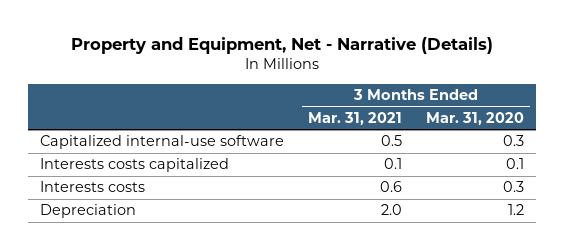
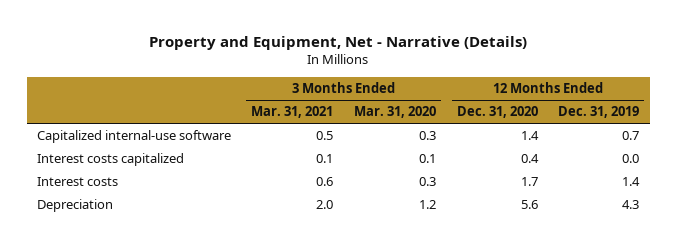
- | 3 Months Ended Mar. 31, 2021 | 3 Months Ended Mar. 31, 2020
+ | 3 Months Ended Mar. 31, 2021 | 3 Months Ended Mar. 31, 2020 | 12 Months Ended Dec. 31, 2020 | 12 Months Ended Dec. 31, 2019
- Interests costs capitalized | 0.1 | 0.1
- Interests costs | 0.6 | 0.3
+ Interest costs capitalized | 0.1 | 0.1 | 0.4 | 0.0
+ Interest costs | 0.6 | 0.3 | 1.7 | 1.4

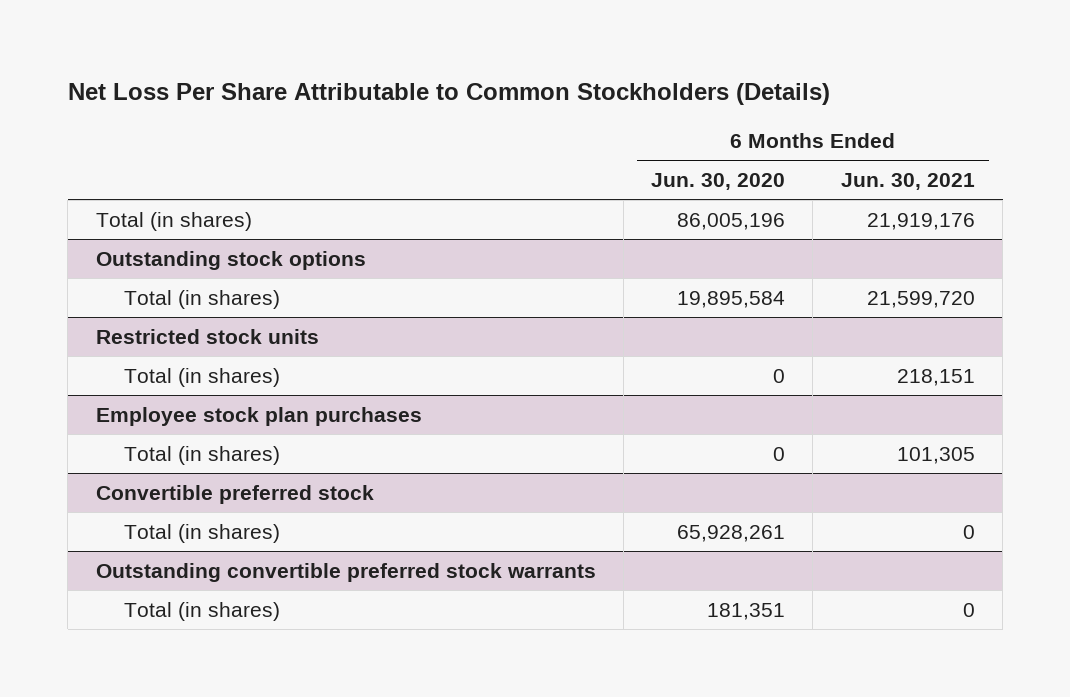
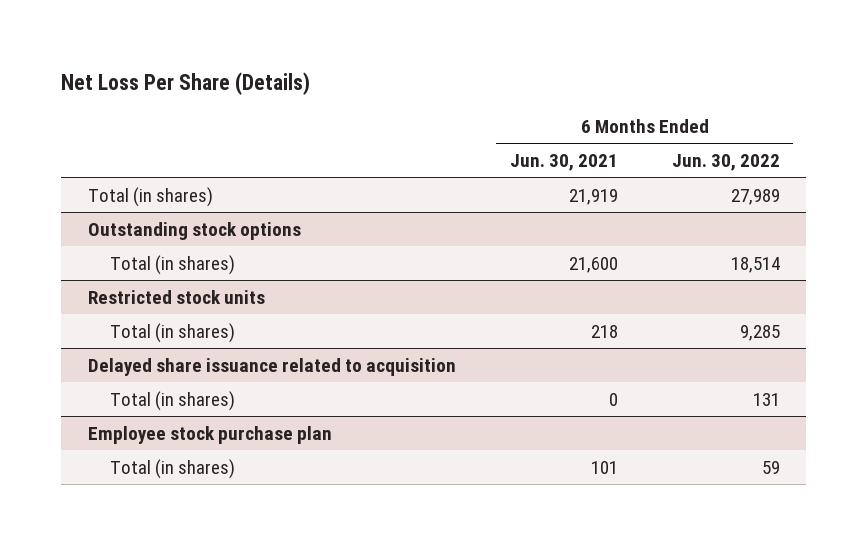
- Net Loss Per Share Attributable to Common Stockholders (Details)
+ Net Loss Per Share (Details)
- | 6 Months Ended Jun. 30, 2020 | 6 Months Ended Jun. 30, 2021
+ | 6 Months Ended Jun. 30, 2021 | 6 Months Ended Jun. 30, 2022
- Total (in shares) | 86,005,196 | 21,919,176
+ Total (in shares) | 21,919 | 27,989
@ Outstanding stock options
- Total (in shares) | 19,895,584 | 21,599,720
+ Total (in shares) | 21,600 | 18,514
@ Restricted stock units
- Total (in shares) | 0 | 218,151
- Employee stock plan purchases
- Total (in shares) | 0 | 101,305
- Convertible preferred stock
- Total (in shares) | 65,928,261 | 0
- Outstanding convertible preferred stock warrants
@ Restricted stock units
+ Total (in shares) | 218 | 9,285
+ Delayed share issuance related to acquisition
+ Employee stock purchase plan
+ Total (in shares) | 101 | 59

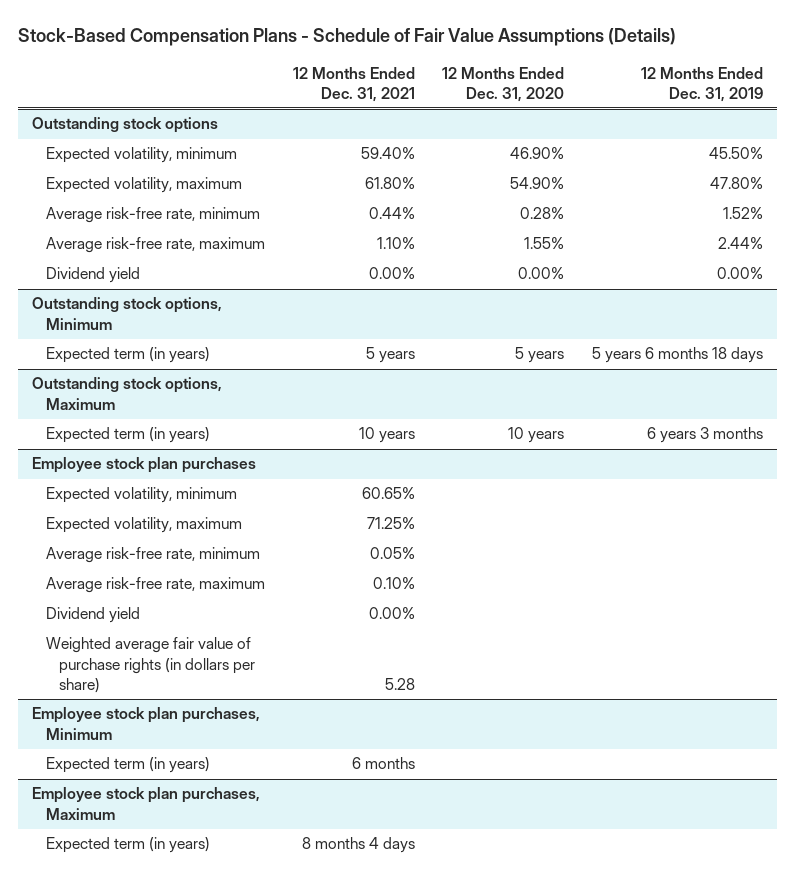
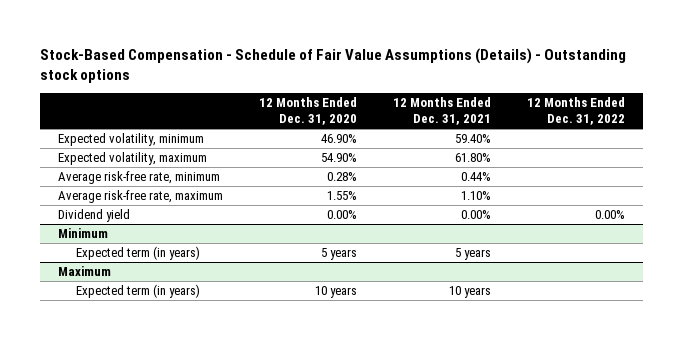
- Stock-Based Compensation Plans - Schedule of Fair Value Assumptions (Details)
+ Stock-Based Compensation - Schedule of Fair Value Assumptions (Details) - Outstanding stock options
- | 12 Months Ended Dec. 31, 2021 | 12 Months Ended Dec. 31, 2020 | 12 Months Ended Dec. 31, 2019
+ | 12 Months Ended Dec. 31, 2020 | 12 Months Ended Dec. 31, 2021 | 12 Months Ended Dec. 31, 2022
- Outstanding stock options
- Outstanding stock options, Minimum
+ Minimum
- Outstanding stock options, Maximum
+ Maximum
- Employee stock plan purchases
- Expected volatility, minimum | 60.65% | |
- Expected volatility, maximum | 71.25% | |
- Average risk-free rate, minimum | 0.05% | |
- Average risk-free rate, maximum | 0.10% | |
- Dividend yield | 0.00% | |
- Weighted average fair value of purchase rights (in dollars per share) | 5.28 | |
- Employee stock plan purchases, Minimum
- Expected term (in years) | 6 months | |
- Employee stock plan purchases, Maximum
- Expected term (in years) | 8 months 4 days | |

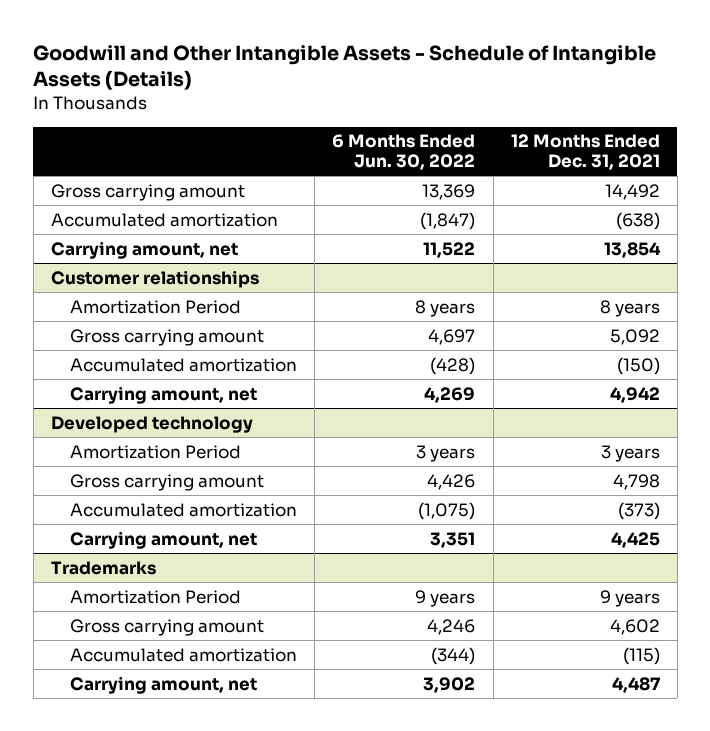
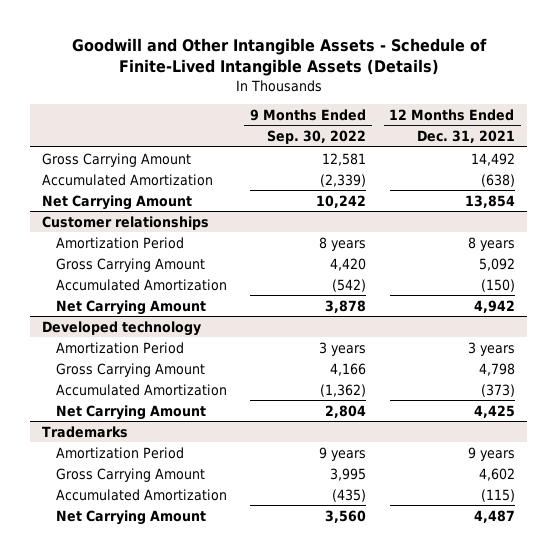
- Goodwill and Other Intangible Assets - Schedule of Intangible Assets (Details)
+ Goodwill and Other Intangible Assets - Schedule of Finite-Lived Intangible Assets (Details)
- | 6 Months Ended Jun. 30, 2022 | 12 Months Ended Dec. 31, 2021
+ | 9 Months Ended Sep. 30, 2022 | 12 Months Ended Dec. 31, 2021
- Gross carrying amount | 13,369 | 14,492
- Accumulated amortization | (1,847) | (638)
- Carrying amount, net | 11,522 | 13,854
+ Gross Carrying Amount | 12,581 | 14,492
+ Accumulated Amortization | (2,339) | (638)
+ Net Carrying Amount | 10,242 | 13,854
@ Customer relationships
- Gross carrying amount | 4,697 | 5,092
- Accumulated amortization | (428) | (150)
- Carrying amount, net | 4,269 | 4,942
+ Gross Carrying Amount | 4,420 | 5,092
+ Accumulated Amortization | (542) | (150)
+ Net Carrying Amount | 3,878 | 4,942
@ Developed technology
- Gross carrying amount | 4,426 | 4,798
- Accumulated amortization | (1,075) | (373)
- Carrying amount, net | 3,351 | 4,425
+ Gross Carrying Amount | 4,166 | 4,798
+ Accumulated Amortization | (1,362) | (373)
+ Net Carrying Amount | 2,804 | 4,425
@ Trademarks
- Gross carrying amount | 4,246 | 4,602
- Accumulated amortization | (344) | (115)
- Carrying amount, net | 3,902 | 4,487
+ Gross Carrying Amount | 3,995 | 4,602
+ Accumulated Amortization | (435) | (115)
+ Net Carrying Amount | 3,560 | 4,487

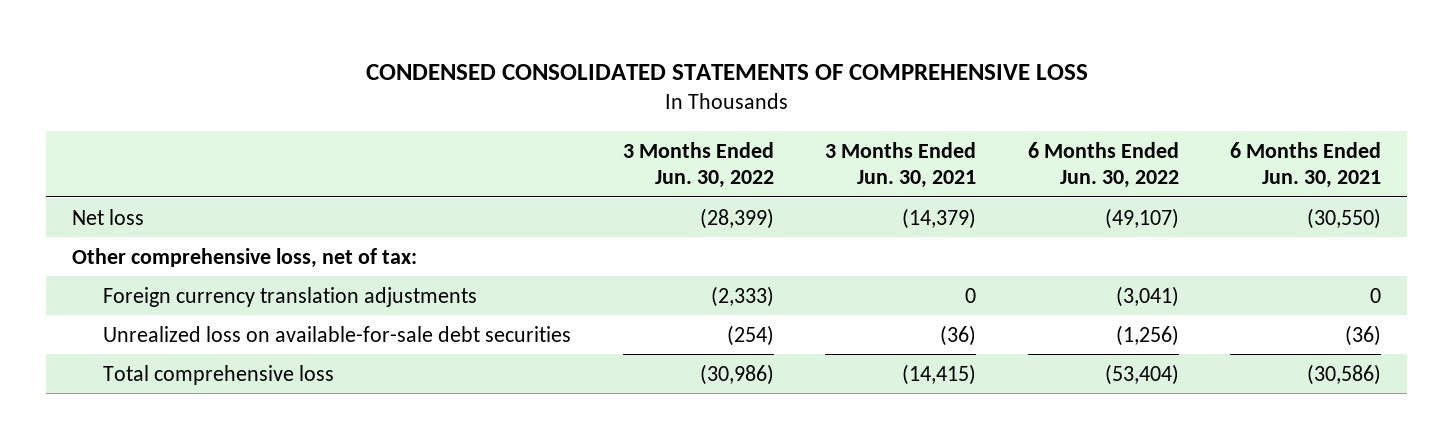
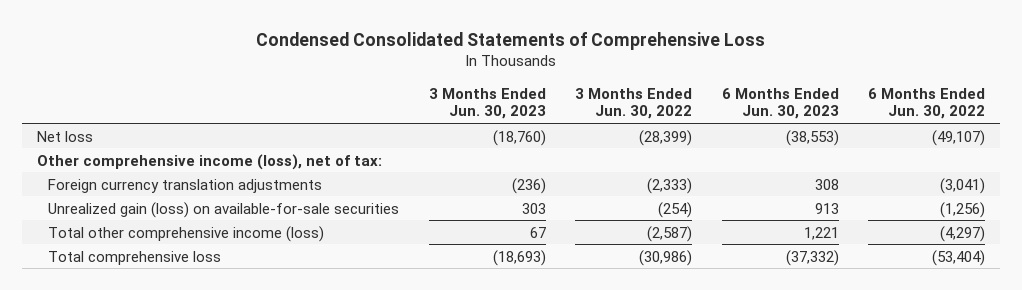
- CONDENSED CONSOLIDATED STATEMENTS OF COMPREHENSIVE LOSS
+ Condensed Consolidated Statements of Comprehensive Loss
- | 3 Months Ended Jun. 30, 2022 | 3 Months Ended Jun. 30, 2021 | 6 Months Ended Jun. 30, 2022 | 6 Months Ended Jun. 30, 2021
+ | 3 Months Ended Jun. 30, 2023 | 3 Months Ended Jun. 30, 2022 | 6 Months Ended Jun. 30, 2023 | 6 Months Ended Jun. 30, 2022
- Other comprehensive loss, net of tax:
+ Other comprehensive income (loss), net of tax:
- Unrealized loss on available-for-sale debt securities | (254) | (36) | (1,256) | (36)
+ Unrealized gain (loss) on available-for-sale securities | 303 | (254) | 913 | (1,256)
+ Total other comprehensive income (loss) | 67 | (2,587) | 1,221 | (4,297)

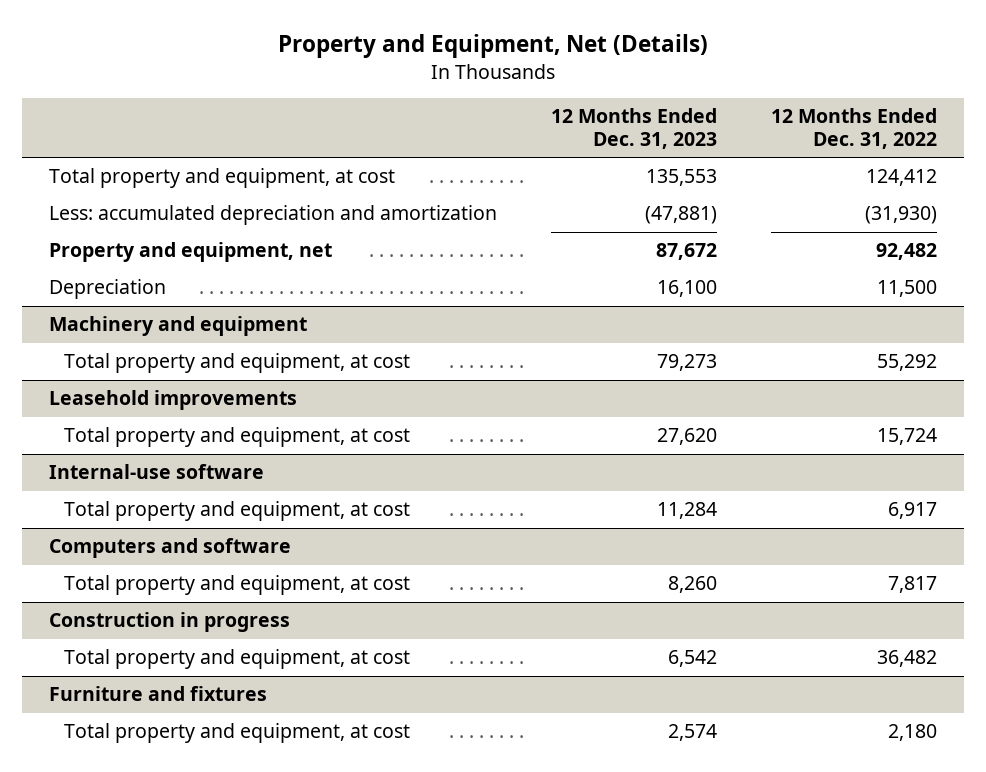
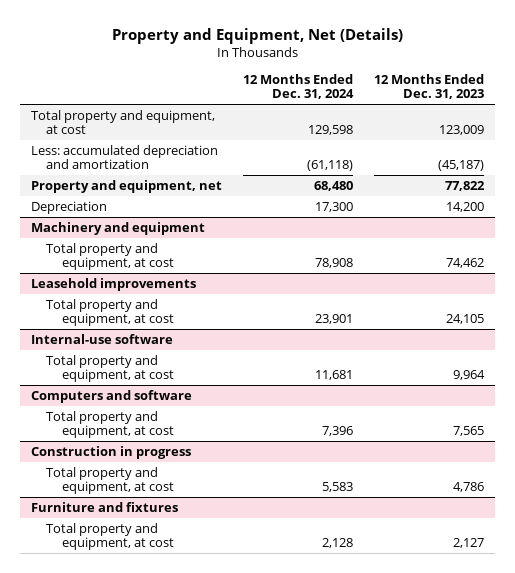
- | 12 Months Ended Dec. 31, 2023 | 12 Months Ended Dec. 31, 2022
+ | 12 Months Ended Dec. 31, 2024 | 12 Months Ended Dec. 31, 2023
- Total property and equipment, at cost | 135,553 | 124,412
- Less: accumulated depreciation and amortization | (47,881) | (31,930)
- Property and equipment, net | 87,672 | 92,482
- Depreciation | 16,100 | 11,500
+ Total property and equipment, at cost | 129,598 | 123,009
+ Less: accumulated depreciation and amortization | (61,118) | (45,187)
+ Property and equipment, net | 68,480 | 77,822
+ Depreciation | 17,300 | 14,200
@ Machinery and equipment
- Total property and equipment, at cost | 79,273 | 55,292
+ Total property and equipment, at cost | 78,908 | 74,462
@ Leasehold improvements
- Total property and equipment, at cost | 27,620 | 15,724
+ Total property and equipment, at cost | 23,901 | 24,105
@ Internal-use software
- Total property and equipment, at cost | 11,284 | 6,917
+ Total property and equipment, at cost | 11,681 | 9,964
@ Computers and software
- Total property and equipment, at cost | 8,260 | 7,817
+ Total property and equipment, at cost | 7,396 | 7,565
@ Construction in progress
- Total property and equipment, at cost | 6,542 | 36,482
+ Total property and equipment, at cost | 5,583 | 4,786
@ Furniture and fixtures
- Total property and equipment, at cost | 2,574 | 2,180
+ Total property and equipment, at cost | 2,128 | 2,127

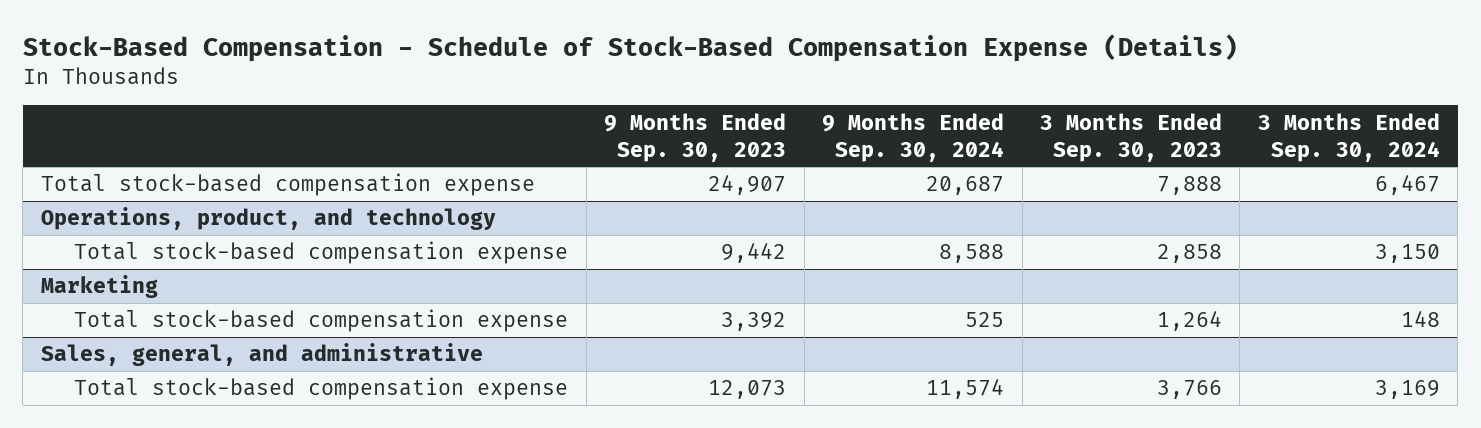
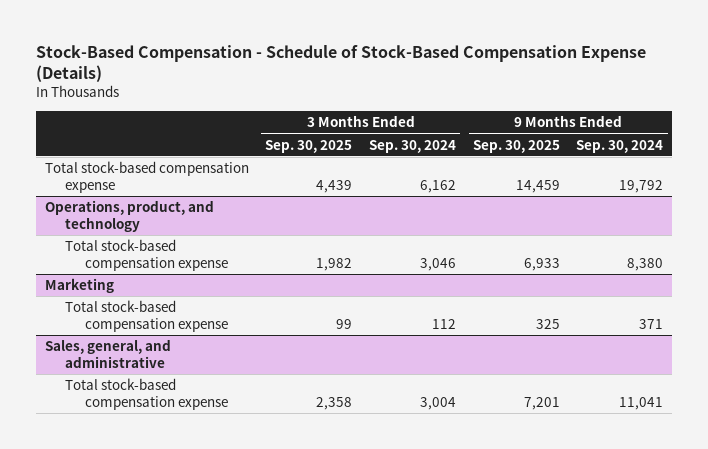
- | 9 Months Ended Sep. 30, 2023 | 9 Months Ended Sep. 30, 2024 | 3 Months Ended Sep. 30, 2023 | 3 Months Ended Sep. 30, 2024
+ | 3 Months Ended Sep. 30, 2025 | 3 Months Ended Sep. 30, 2024 | 9 Months Ended Sep. 30, 2025 | 9 Months Ended Sep. 30, 2024
- Total stock-based compensation expense | 24,907 | 20,687 | 7,888 | 6,467
+ Total stock-based compensation expense | 4,439 | 6,162 | 14,459 | 19,792
@ Operations, product, and technology
- Total stock-based compensation expense | 9,442 | 8,588 | 2,858 | 3,150
+ Total stock-based compensation expense | 1,982 | 3,046 | 6,933 | 8,380
@ Marketing
- Total stock-based compensation expense | 3,392 | 525 | 1,264 | 148
+ Total stock-based compensation expense | 99 | 112 | 325 | 371
@ Sales, general, and administrative
- Total stock-based compensation expense | 12,073 | 11,574 | 3,766 | 3,169
+ Total stock-based compensation expense | 2,358 | 3,004 | 7,201 | 11,041

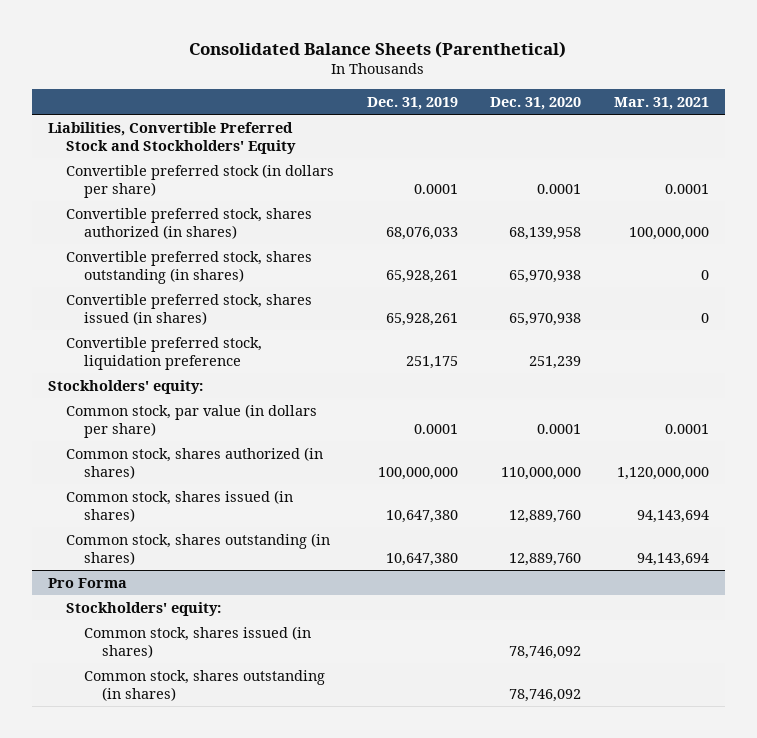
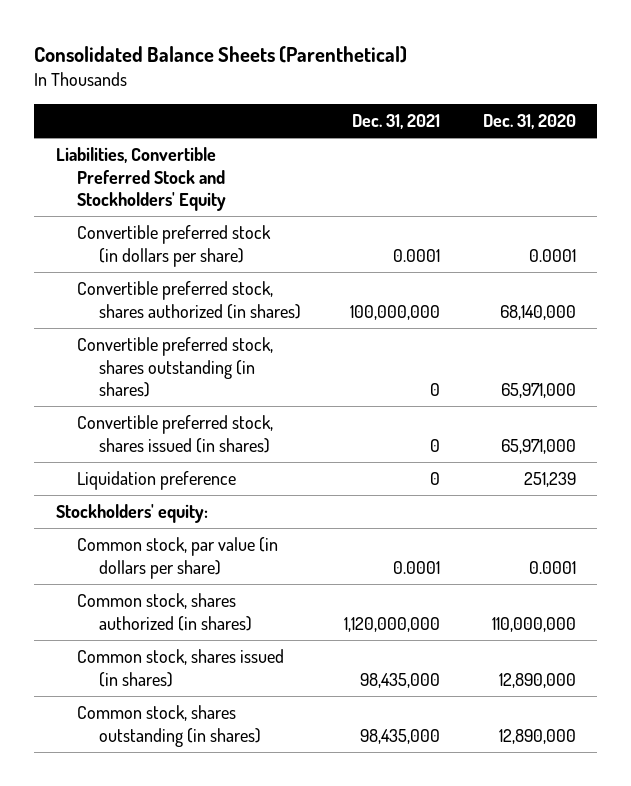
- | Dec. 31, 2019 | Dec. 31, 2020 | Mar. 31, 2021
+ | Dec. 31, 2021 | Dec. 31, 2020
- Convertible preferred stock, shares authorized (in shares) | 68,076,033 | 68,139,958 | 100,000,000
- Convertible preferred stock, shares outstanding (in shares) | 65,928,261 | 65,970,938 | 0
- Convertible preferred stock, shares issued (in shares) | 65,928,261 | 65,970,938 | 0
- Convertible preferred stock, liquidation preference | 251,175 | 251,239 |
+ Convertible preferred stock, shares authorized (in shares) | 100,000,000 | 68,140,000
+ Convertible preferred stock, shares outstanding (in shares) | 0 | 65,971,000
+ Convertible preferred stock, shares issued (in shares) | 0 | 65,971,000
+ Liquidation preference | 0 | 251,239
- Common stock, shares issued (in shares) | 10,647,380 | 12,889,760 | 94,143,694
- Common stock, shares outstanding (in shares) | 10,647,380 | 12,889,760 | 94,143,694
- Pro Forma
- Stockholders' equity:
- Common stock, shares issued (in shares) | | 78,746,092 |
- Common stock, shares outstanding (in shares) | | 78,746,092 |
+ Common stock, shares issued (in shares) | 98,435,000 | 12,890,000
+ Common stock, shares outstanding (in shares) | 98,435,000 | 12,890,000

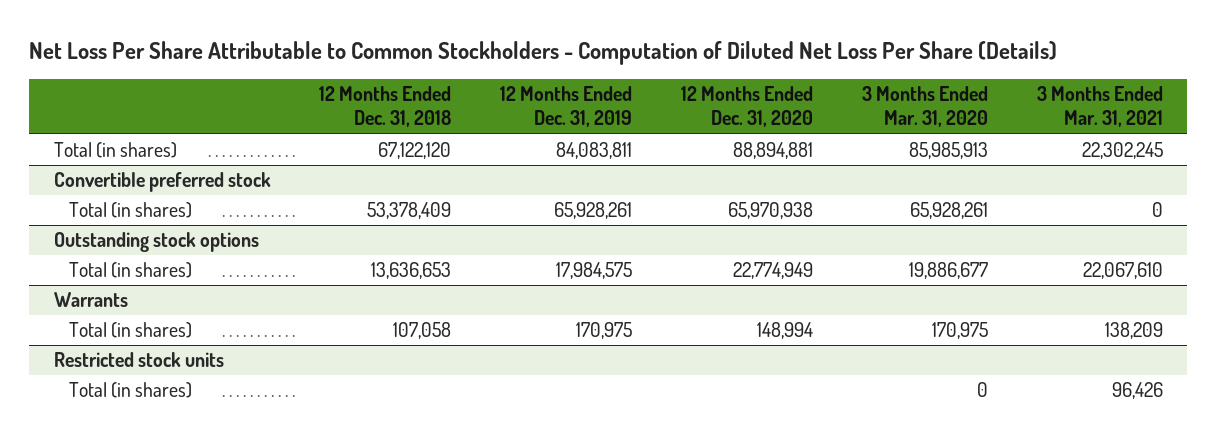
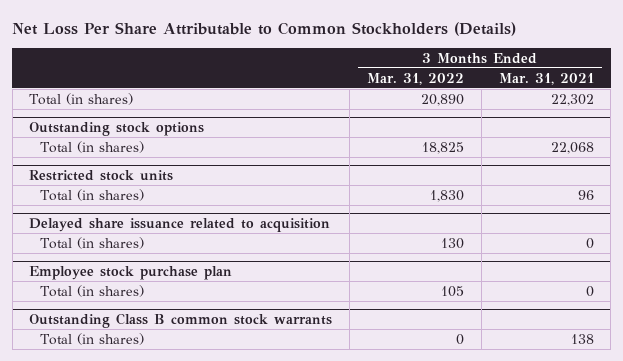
- Net Loss Per Share Attributable to Common Stockholders - Computation of Diluted Net Loss Per Share (Details)
+ Net Loss Per Share Attributable to Common Stockholders (Details)
- | 12 Months Ended Dec. 31, 2018 | 12 Months Ended Dec. 31, 2019 | 12 Months Ended Dec. 31, 2020 | 3 Months Ended Mar. 31, 2020 | 3 Months Ended Mar. 31, 2021
+ | 3 Months Ended Mar. 31, 2022 | 3 Months Ended Mar. 31, 2021
- Total (in shares) | 67,122,120 | 84,083,811 | 88,894,881 | 85,985,913 | 22,302,245
- Convertible preferred stock
- Total (in shares) | 53,378,409 | 65,928,261 | 65,970,938 | 65,928,261 | 0
+ Total (in shares) | 20,890 | 22,302
@ Outstanding stock options
- Total (in shares) | 13,636,653 | 17,984,575 | 22,774,949 | 19,886,677 | 22,067,610
- Warrants
- Total (in shares) | 107,058 | 170,975 | 148,994 | 170,975 | 138,209
@ Outstanding stock options
+ Total (in shares) | 18,825 | 22,068
@ Restricted stock units
- Total (in shares) | | | | 0 | 96,426
+ Total (in shares) | 1,830 | 96
+ Delayed share issuance related to acquisition
+ Total (in shares) | 130 | 0
+ Employee stock purchase plan
+ Total (in shares) | 105 | 0
+ Outstanding Class B common stock warrants
+ Total (in shares) | 0 | 138

